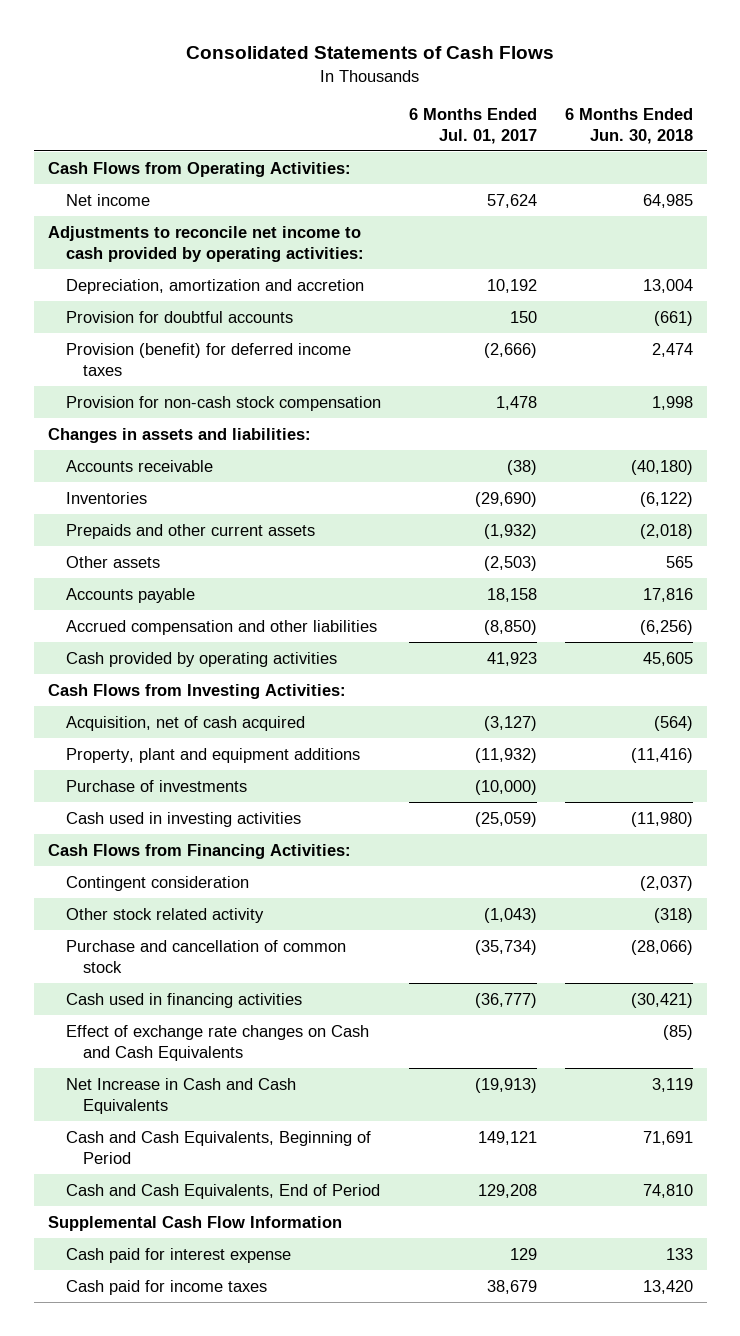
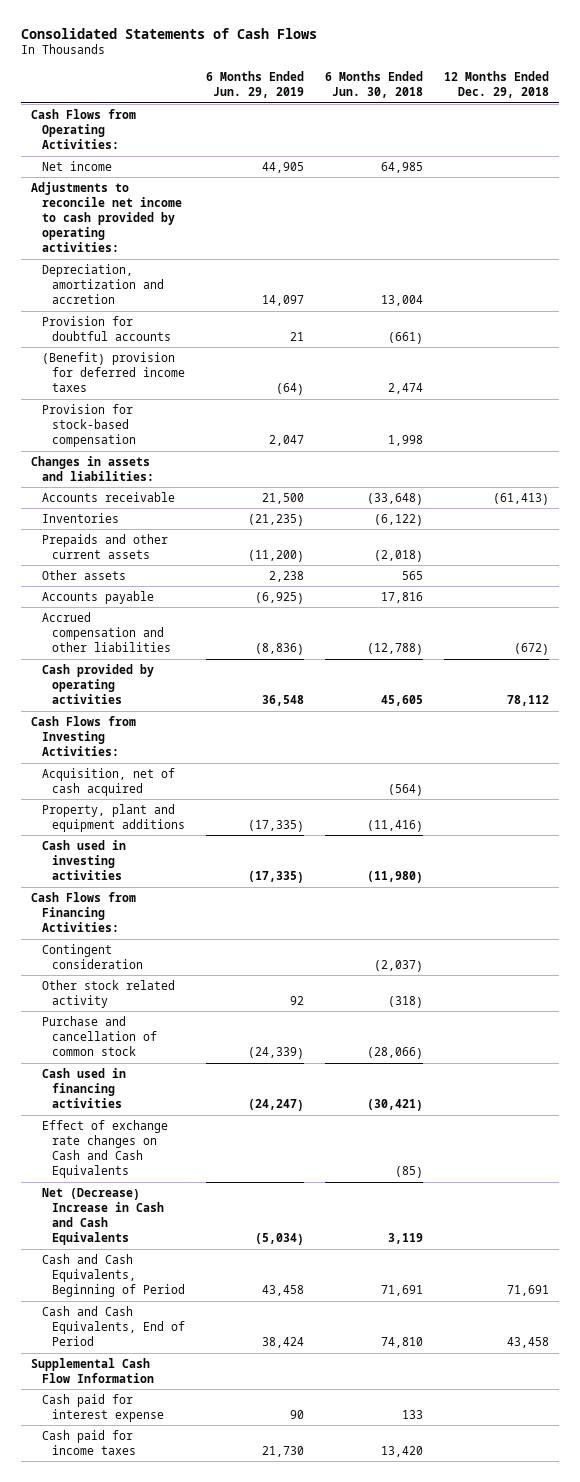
- | 6 Months Ended Jul. 01, 2017 | 6 Months Ended Jun. 30, 2018
+ | 6 Months Ended Jun. 29, 2019 | 6 Months Ended Jun. 30, 2018 | 12 Months Ended Dec. 29, 2018
- Provision (benefit) for deferred income taxes | (2,666) | 2,474
- Provision for non-cash stock compensation | 1,478 | 1,998
+ (Benefit) provision for deferred income taxes | (64) | 2,474 |
+ Provision for stock-based compensation | 2,047 | 1,998 |
- Accounts receivable | (38) | (40,180)
+ Accounts receivable | 21,500 | (33,648) | (61,413)
- Accrued compensation and other liabilities | (8,850) | (6,256)
+ Accrued compensation and other liabilities | (8,836) | (12,788) | (672)
- Purchase of investments | (10,000) |
- Net Increase in Cash and Cash Equivalents | (19,913) | 3,119
+ Net (Decrease) Increase in Cash and Cash Equivalents | (5,034) | 3,119 |

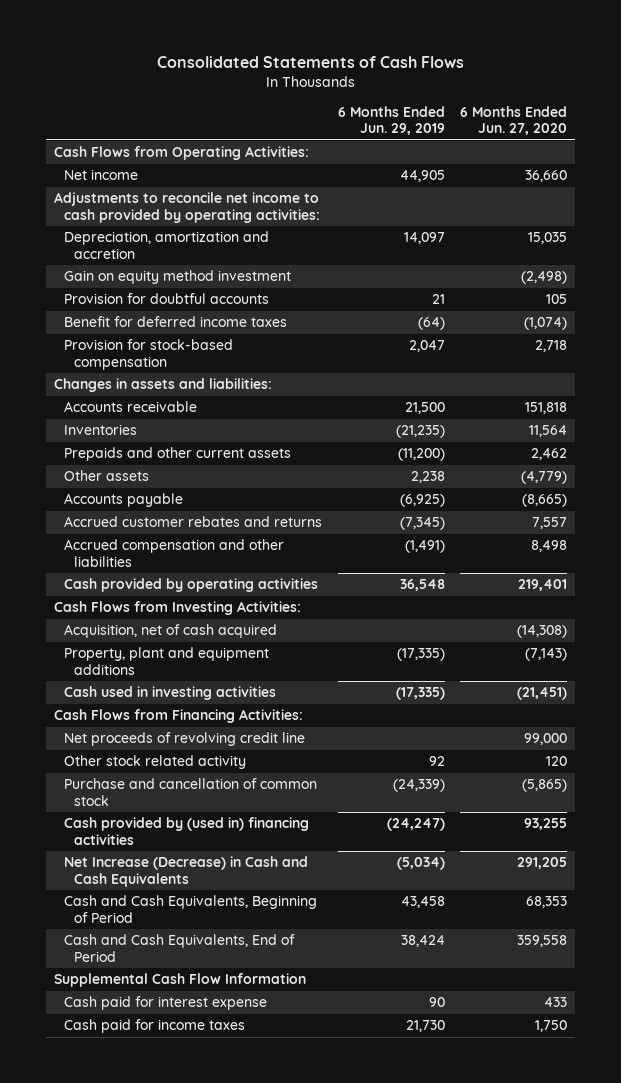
- | 6 Months Ended Jun. 29, 2019 | 6 Months Ended Jun. 30, 2018 | 12 Months Ended Dec. 29, 2018
+ | 6 Months Ended Jun. 29, 2019 | 6 Months Ended Jun. 27, 2020
+ Gain on equity method investment | | (2,498)
- (Benefit) provision for deferred income taxes | (64) | 2,474 |
+ Benefit for deferred income taxes | (64) | (1,074)
- Accrued compensation and other liabilities | (8,836) | (12,788) | (672)
+ Accrued customer rebates and returns | (7,345) | 7,557
+ Accrued compensation and other liabilities | (1,491) | 8,498
- Contingent consideration | | (2,037) |
+ Net proceeds of revolving credit line | | 99,000
- Cash used in financing activities | (24,247) | (30,421) |
- Effect of exchange rate changes on Cash and Cash Equivalents | | (85) |
- Net (Decrease) Increase in Cash and Cash Equivalents | (5,034) | 3,119 |
+ Cash provided by (used in) financing activities | (24,247) | 93,255
+ Net Increase (Decrease) in Cash and Cash Equivalents | (5,034) | 291,205

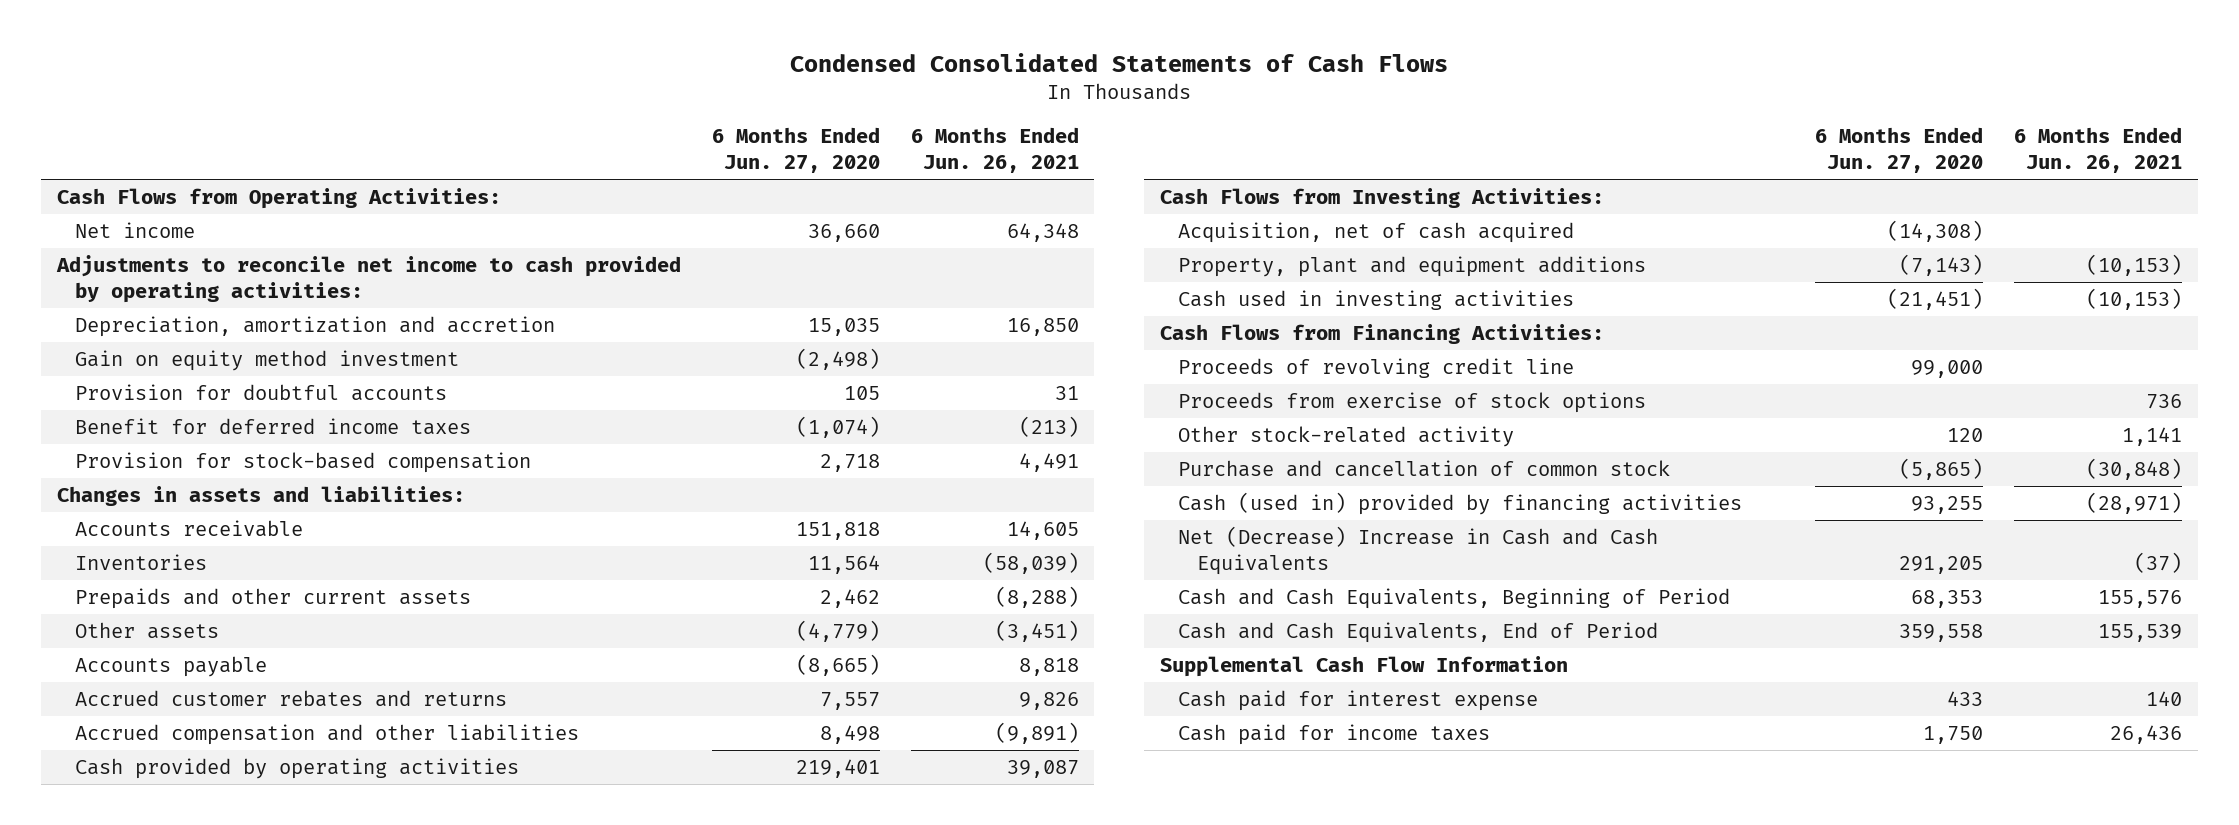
- Consolidated Statements of Cash Flows
+ Condensed Consolidated Statements of Cash Flows
- | 6 Months Ended Jun. 29, 2019 | 6 Months Ended Jun. 27, 2020
+ | 6 Months Ended Jun. 27, 2020 | 6 Months Ended Jun. 26, 2021
- Net proceeds of revolving credit line | | 99,000
- Other stock related activity | 92 | 120
+ Proceeds of revolving credit line | 99,000 |
+ Proceeds from exercise of stock options | | 736
+ Other stock-related activity | 120 | 1,141
- Cash provided by (used in) financing activities | (24,247) | 93,255
- Net Increase (Decrease) in Cash and Cash Equivalents | (5,034) | 291,205
+ Cash (used in) provided by financing activities | 93,255 | (28,971)
+ Net (Decrease) Increase in Cash and Cash Equivalents | 291,205 | (37)

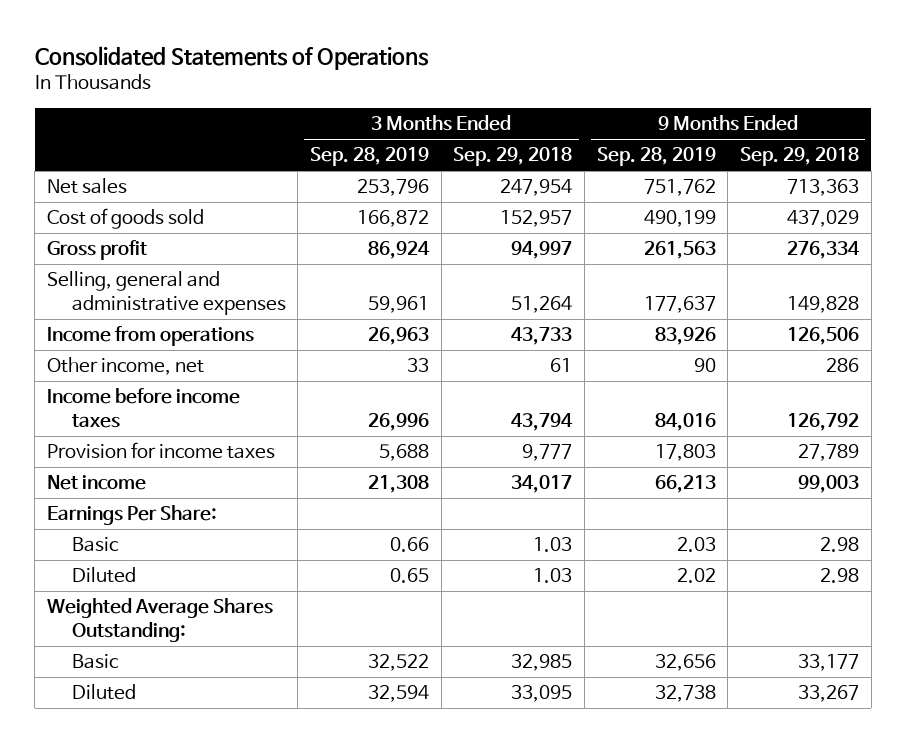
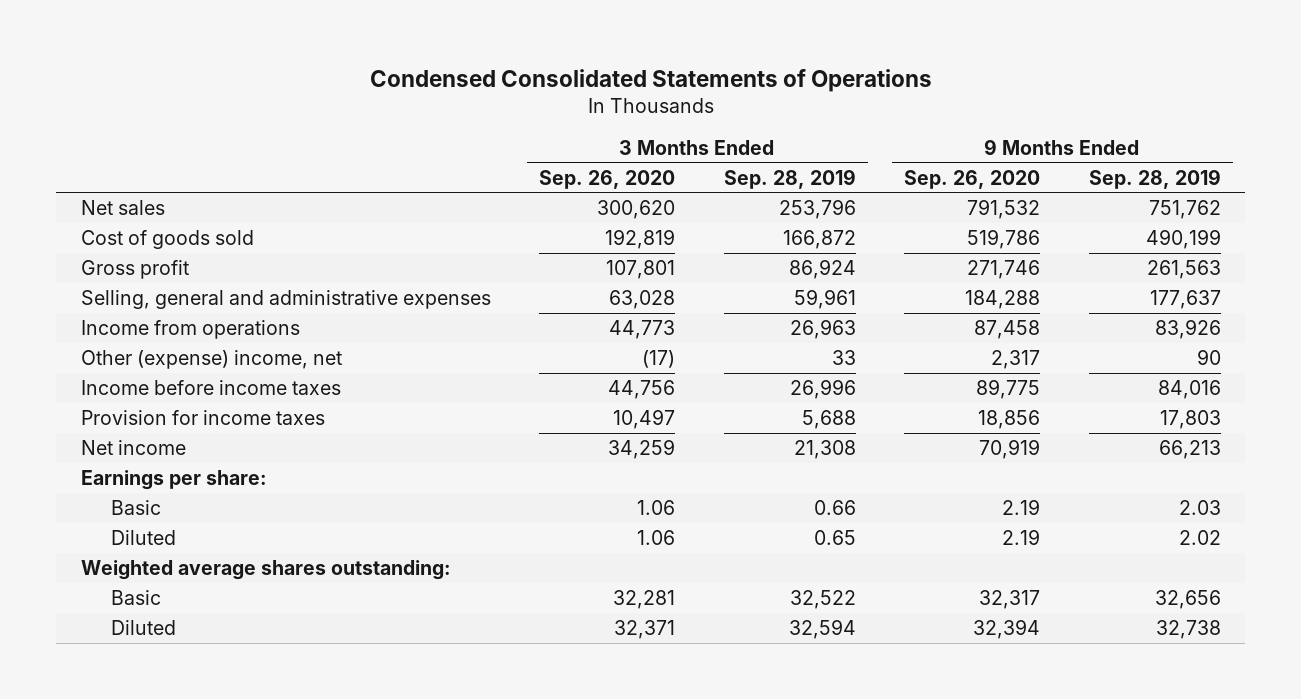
- Consolidated Statements of Operations
+ Condensed Consolidated Statements of Operations
- | 3 Months Ended Sep. 28, 2019 | 3 Months Ended Sep. 29, 2018 | 9 Months Ended Sep. 28, 2019 | 9 Months Ended Sep. 29, 2018
+ | 3 Months Ended Sep. 26, 2020 | 3 Months Ended Sep. 28, 2019 | 9 Months Ended Sep. 26, 2020 | 9 Months Ended Sep. 28, 2019
- Other income, net | 33 | 61 | 90 | 286
+ Other (expense) income, net | (17) | 33 | 2,317 | 90
- Earnings Per Share:
+ Earnings per share:
- Weighted Average Shares Outstanding:
+ Weighted average shares outstanding:

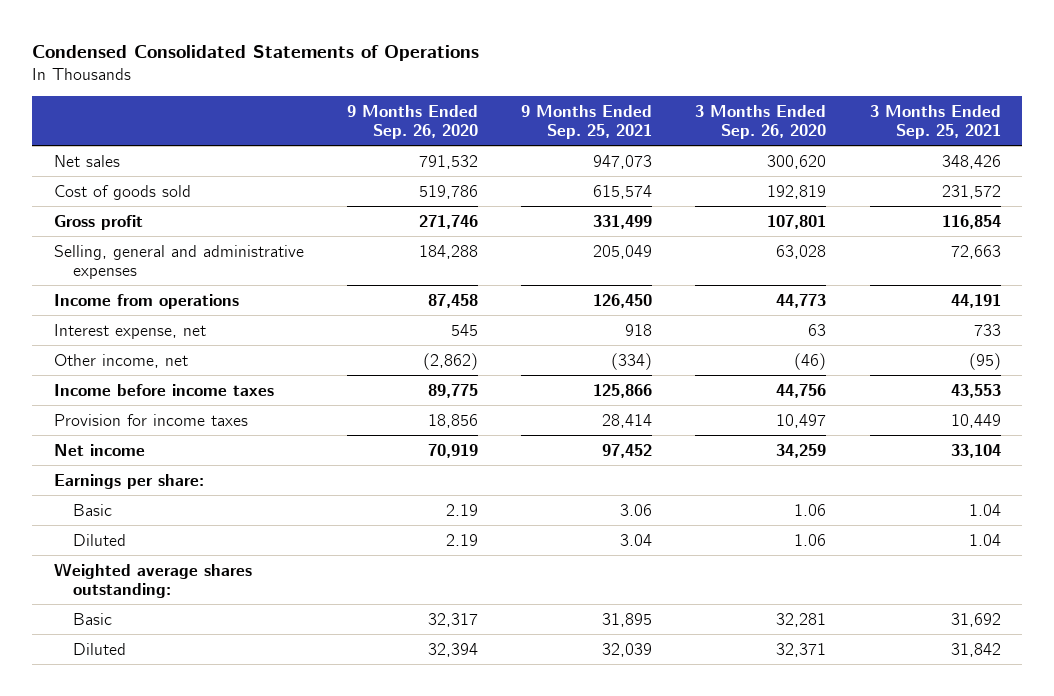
- | 3 Months Ended Sep. 26, 2020 | 3 Months Ended Sep. 28, 2019 | 9 Months Ended Sep. 26, 2020 | 9 Months Ended Sep. 28, 2019
+ | 9 Months Ended Sep. 26, 2020 | 9 Months Ended Sep. 25, 2021 | 3 Months Ended Sep. 26, 2020 | 3 Months Ended Sep. 25, 2021
- Other (expense) income, net | (17) | 33 | 2,317 | 90
+ Interest expense, net | 545 | 918 | 63 | 733
+ Other income, net | (2,862) | (334) | (46) | (95)

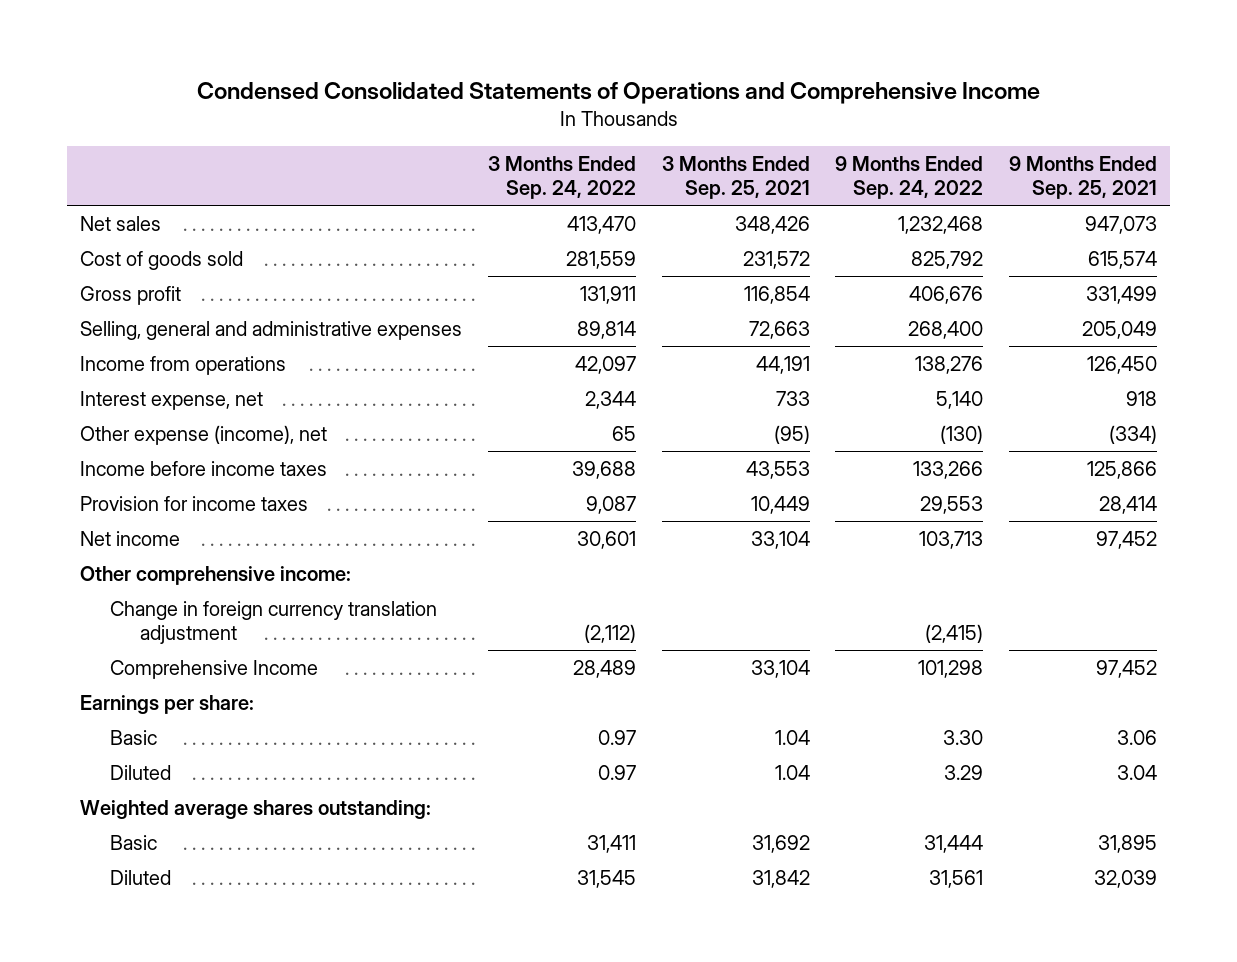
- Condensed Consolidated Statements of Operations
+ Condensed Consolidated Statements of Operations and Comprehensive Income
- | 9 Months Ended Sep. 26, 2020 | 9 Months Ended Sep. 25, 2021 | 3 Months Ended Sep. 26, 2020 | 3 Months Ended Sep. 25, 2021
+ | 3 Months Ended Sep. 24, 2022 | 3 Months Ended Sep. 25, 2021 | 9 Months Ended Sep. 24, 2022 | 9 Months Ended Sep. 25, 2021
- Other income, net | (2,862) | (334) | (46) | (95)
+ Other expense (income), net | 65 | (95) | (130) | (334)
+ Other comprehensive income:
+ Change in foreign currency translation adjustment | (2,112) | | (2,415) |
+ Comprehensive Income | 28,489 | 33,104 | 101,298 | 97,452

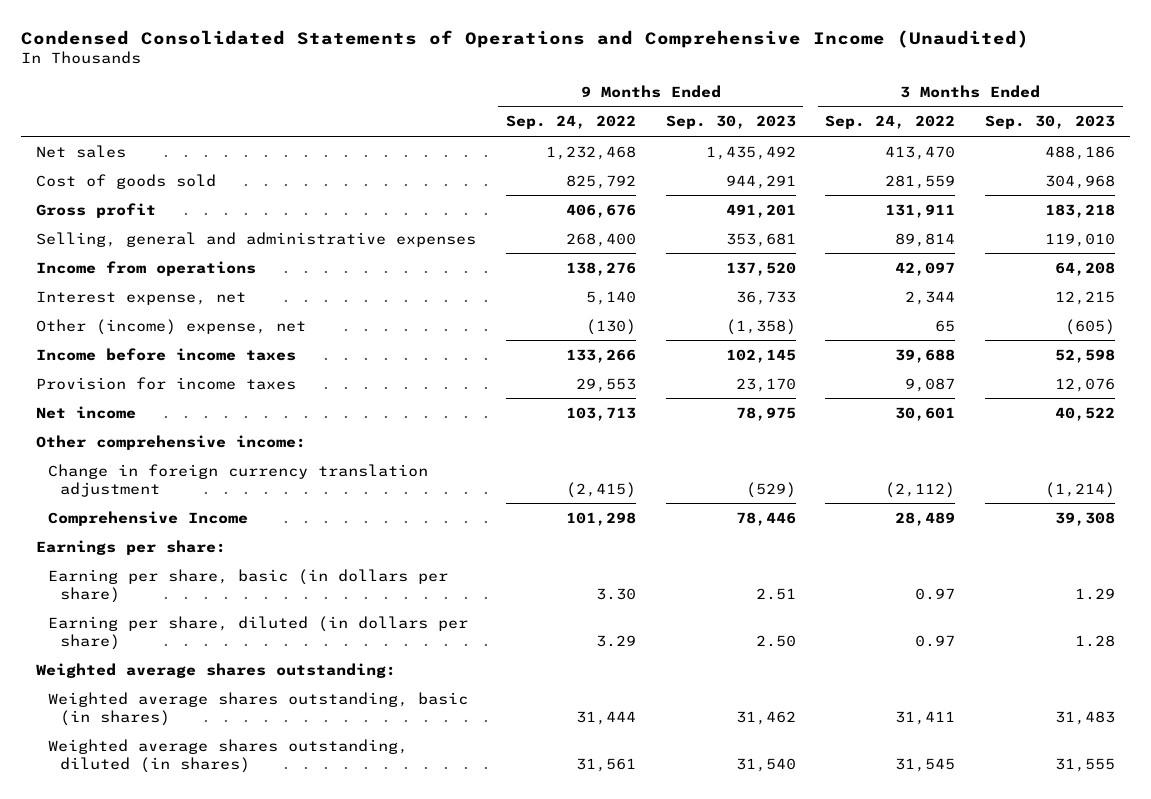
- Condensed Consolidated Statements of Operations and Comprehensive Income
+ Condensed Consolidated Statements of Operations and Comprehensive Income (Unaudited)
- | 3 Months Ended Sep. 24, 2022 | 3 Months Ended Sep. 25, 2021 | 9 Months Ended Sep. 24, 2022 | 9 Months Ended Sep. 25, 2021
+ | 9 Months Ended Sep. 24, 2022 | 9 Months Ended Sep. 30, 2023 | 3 Months Ended Sep. 24, 2022 | 3 Months Ended Sep. 30, 2023
- Other expense (income), net | 65 | (95) | (130) | (334)
+ Other (income) expense, net | (130) | (1,358) | 65 | (605)
- Basic | 0.97 | 1.04 | 3.30 | 3.06
- Diluted | 0.97 | 1.04 | 3.29 | 3.04
+ Earning per share, basic (in dollars per share) | 3.30 | 2.51 | 0.97 | 1.29
+ Earning per share, diluted (in dollars per share) | 3.29 | 2.50 | 0.97 | 1.28
- Basic | 31,411 | 31,692 | 31,444 | 31,895
- Diluted | 31,545 | 31,842 | 31,561 | 32,039
+ Weighted average shares outstanding, basic (in shares) | 31,444 | 31,462 | 31,411 | 31,483
+ Weighted average shares outstanding, diluted (in shares) | 31,561 | 31,540 | 31,545 | 31,555

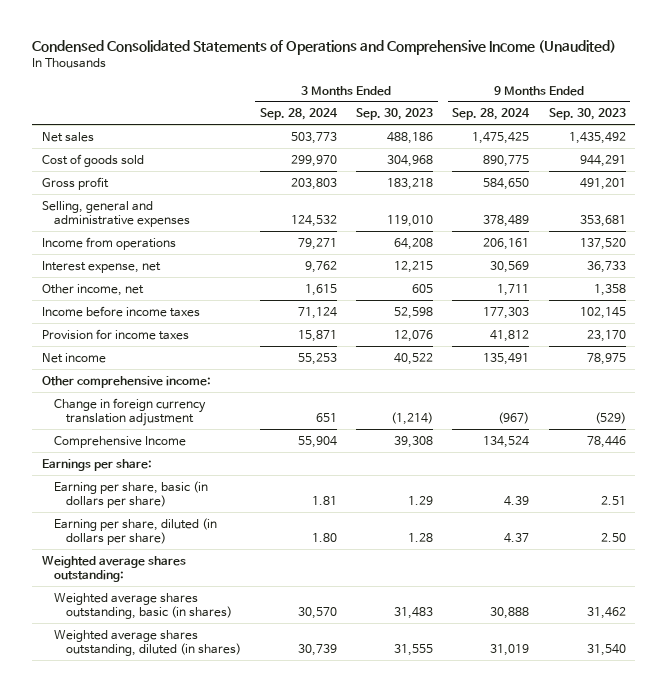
- | 9 Months Ended Sep. 24, 2022 | 9 Months Ended Sep. 30, 2023 | 3 Months Ended Sep. 24, 2022 | 3 Months Ended Sep. 30, 2023
+ | 3 Months Ended Sep. 28, 2024 | 3 Months Ended Sep. 30, 2023 | 9 Months Ended Sep. 28, 2024 | 9 Months Ended Sep. 30, 2023
- Other (income) expense, net | (130) | (1,358) | 65 | (605)
+ Other income, net | 1,615 | 605 | 1,711 | 1,358

